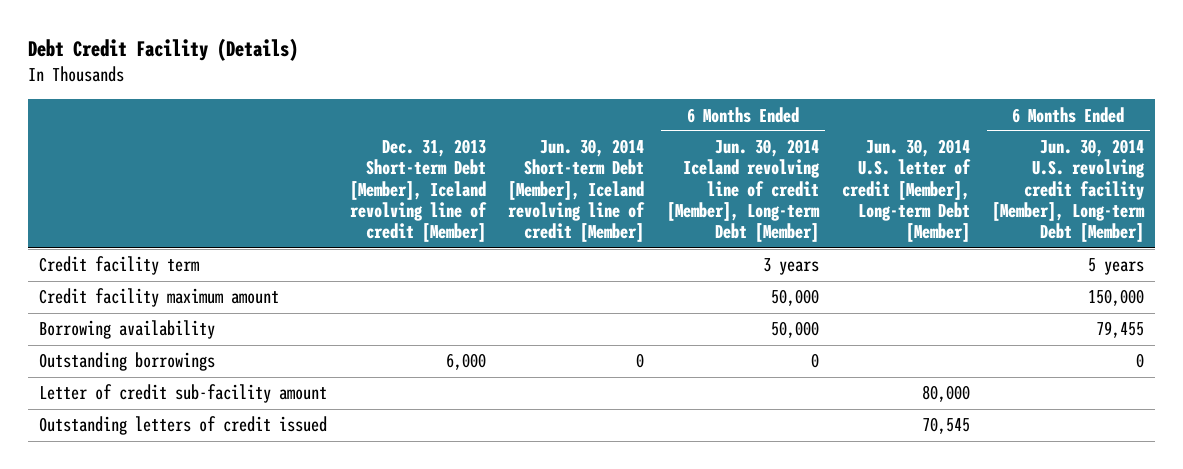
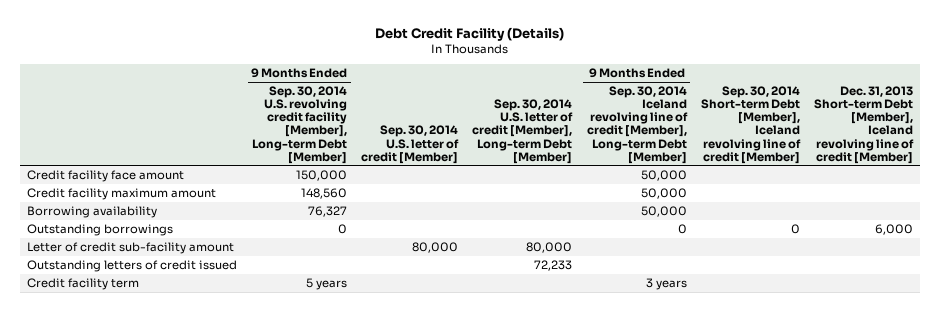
- | Dec. 31, 2013 Short-term Debt [Member], Iceland revolving line of credit [Member] | Jun. 30, 2014 Short-term Debt [Member], Iceland revolving line of credit [Member] | 6 Months Ended Jun. 30, 2014 Iceland revolving line of credit [Member], Long-term Debt [Member] | Jun. 30, 2014 U.S. letter of credit [Member], Long-term Debt [Member] | 6 Months Ended Jun. 30, 2014 U.S. revolving credit facility [Member], Long-term Debt [Member]
+ | 9 Months Ended Sep. 30, 2014 U.S. revolving credit facility [Member], Long-term Debt [Member] | Sep. 30, 2014 U.S. letter of credit [Member] | Sep. 30, 2014 U.S. letter of credit [Member], Long-term Debt [Member] | 9 Months Ended Sep. 30, 2014 Iceland revolving line of credit [Member], Long-term Debt [Member] | Sep. 30, 2014 Short-term Debt [Member], Iceland revolving line of credit [Member] | Dec. 31, 2013 Short-term Debt [Member], Iceland revolving line of credit [Member]
+ Credit facility face amount | 150,000 | | | 50,000 | |
moved down: Credit facility term | 5 years | | | 3 years | |

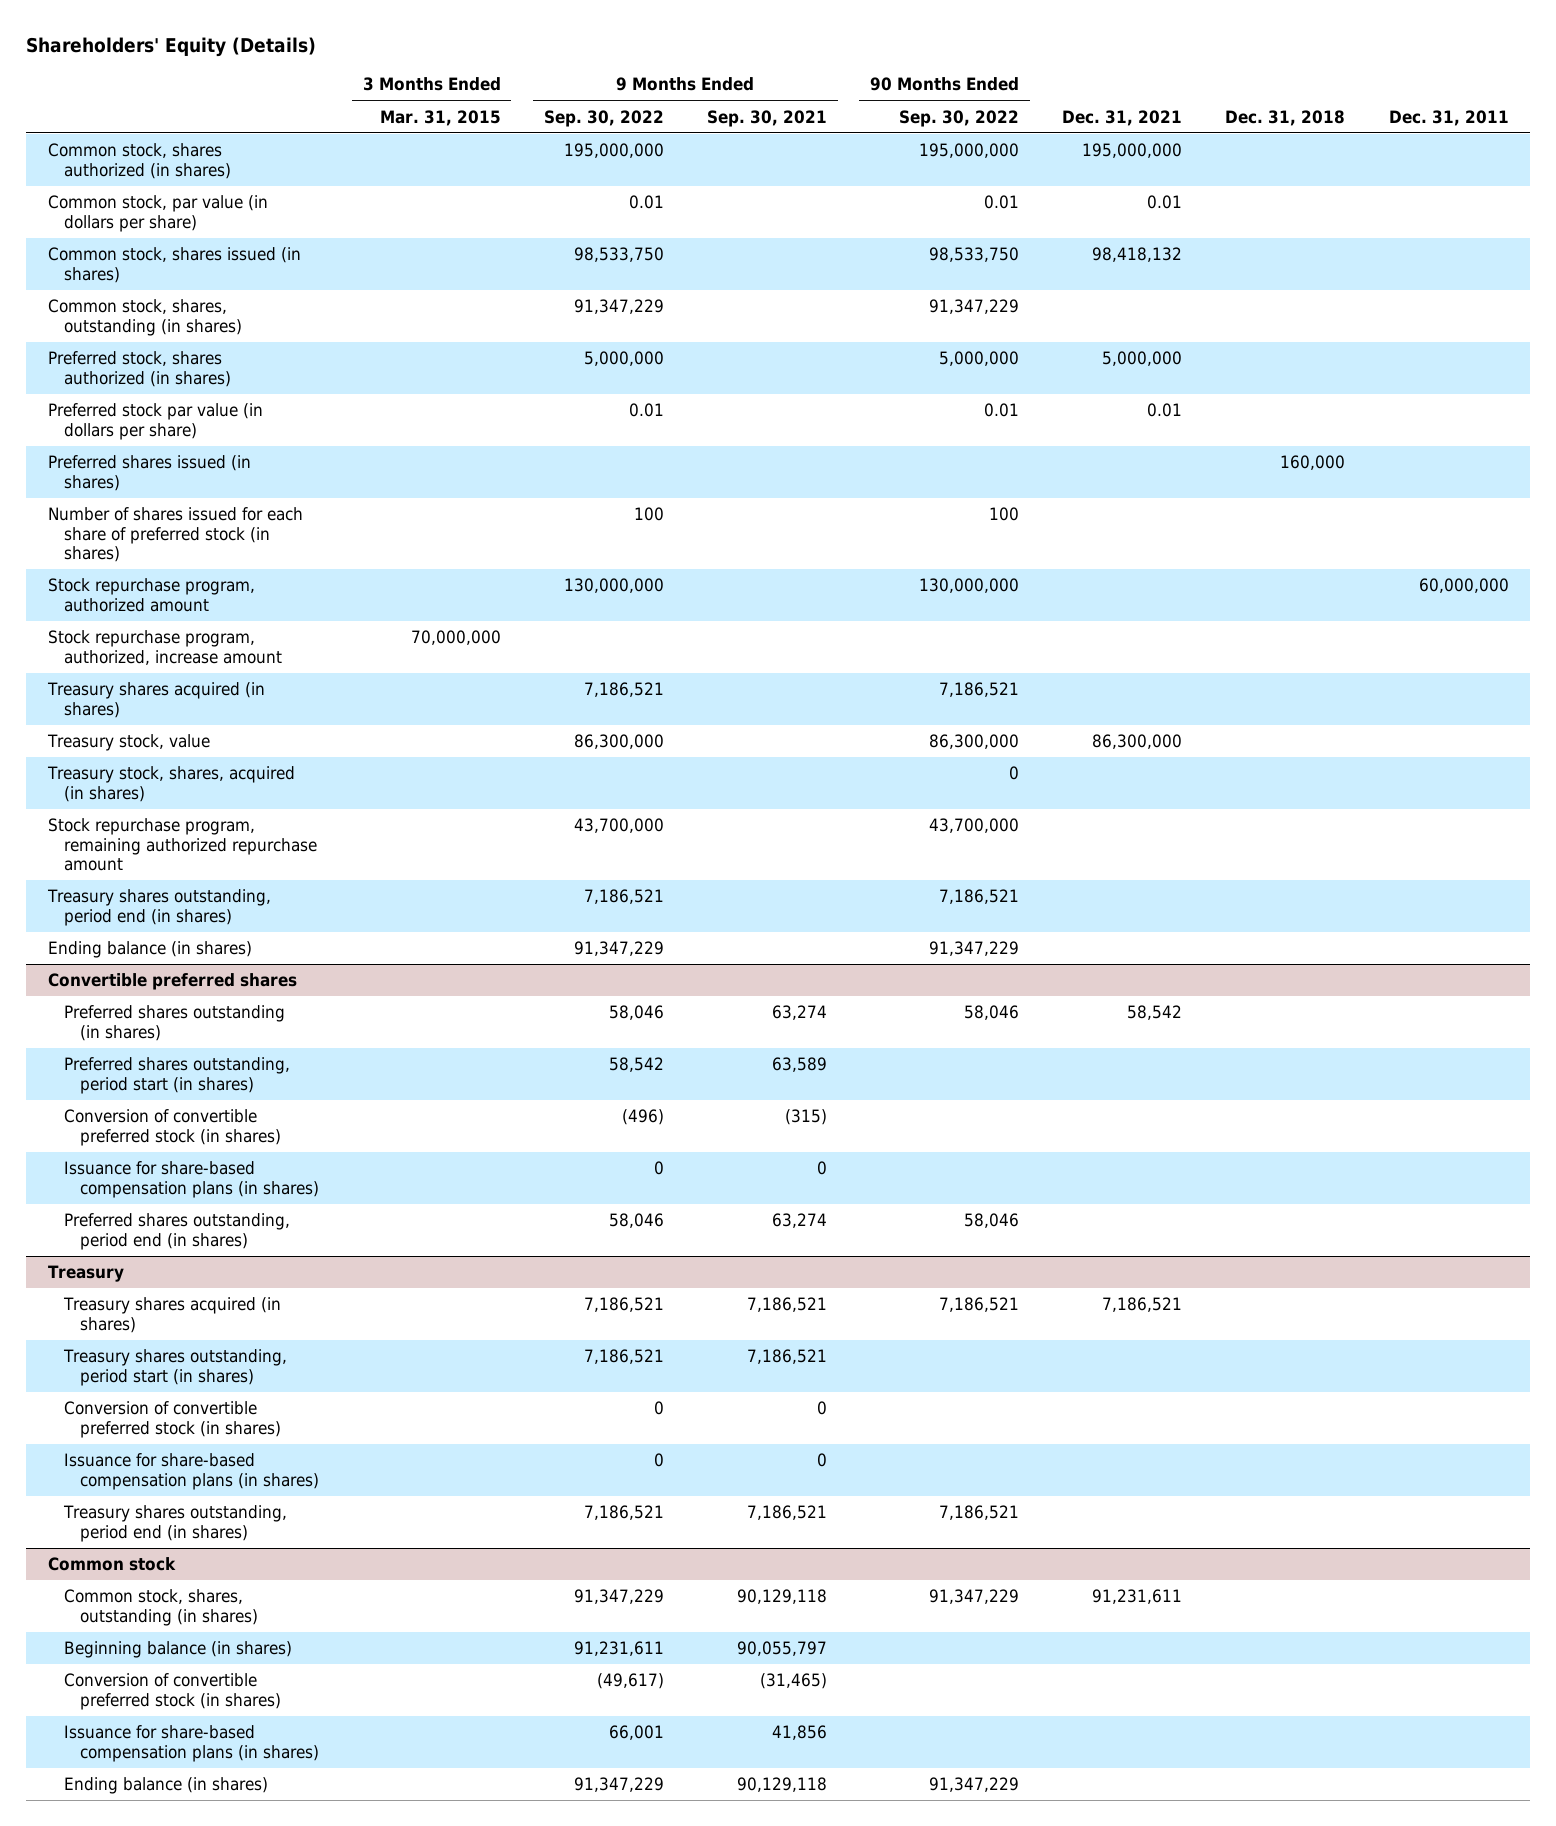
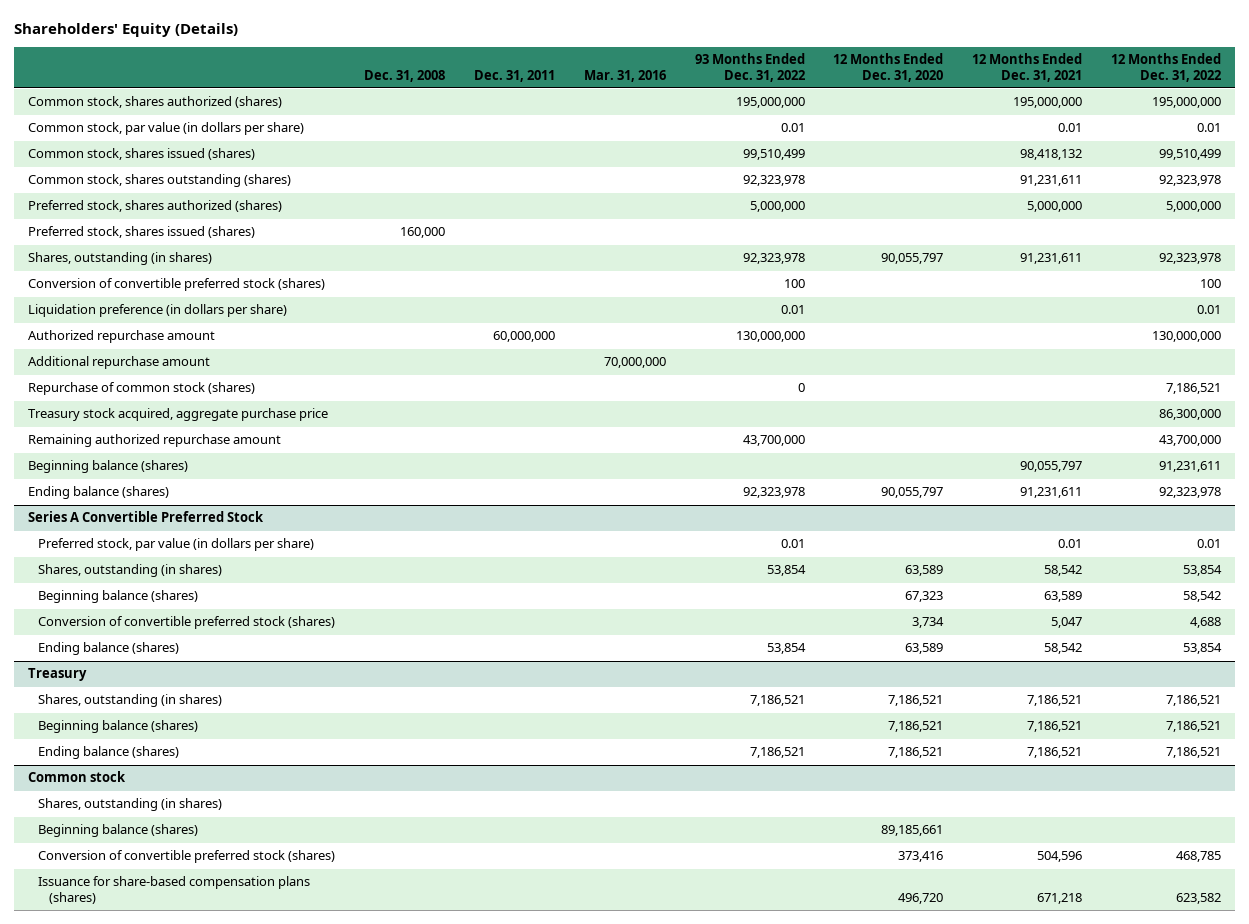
- | 3 Months Ended Mar. 31, 2015 | 9 Months Ended Sep. 30, 2022 | 9 Months Ended Sep. 30, 2021 | 90 Months Ended Sep. 30, 2022 | Dec. 31, 2021 | Dec. 31, 2018 | Dec. 31, 2011
+ | Dec. 31, 2008 | Dec. 31, 2011 | Mar. 31, 2016 | 93 Months Ended Dec. 31, 2022 | 12 Months Ended Dec. 31, 2020 | 12 Months Ended Dec. 31, 2021 | 12 Months Ended Dec. 31, 2022
- Common stock, shares authorized (in shares) | | 195,000,000 | | 195,000,000 | 195,000,000 | |
+ Common stock, shares authorized (shares) | | | | 195,000,000 | | 195,000,000 | 195,000,000
- Common stock, shares issued (in shares) | | 98,533,750 | | 98,533,750 | 98,418,132 | |
- Common stock, shares, outstanding (in shares) | | 91,347,229 | | 91,347,229 | | |
- Preferred stock, shares authorized (in shares) | | 5,000,000 | | 5,000,000 | 5,000,000 | |
- Preferred stock par value (in dollars per share) | | 0.01 | | 0.01 | 0.01 | |
- Preferred shares issued (in shares) | | | | | | 160,000 |
- Number of shares issued for each share of preferred stock (in shares) | | 100 | | 100 | | |
- Stock repurchase program, authorized amount | | 130,000,000 | | 130,000,000 | | | 60,000,000
- Stock repurchase program, authorized, increase amount | 70,000,000 | | | | | |
- Treasury shares acquired (in shares) | | 7,186,521 | | 7,186,521 | | |
- Treasury stock, value | | 86,300,000 | | 86,300,000 | 86,300,000 | |
- Treasury stock, shares, acquired (in shares) | | | | 0 | | |
- Stock repurchase program, remaining authorized repurchase amount | | 43,700,000 | | 43,700,000 | | |
- Treasury shares outstanding, period end (in shares) | | 7,186,521 | | 7,186,521 | | |
- Ending balance (in shares) | | 91,347,229 | | 91,347,229 | | |
- Convertible preferred shares
- Preferred shares outstanding (in shares) | | 58,046 | 63,274 | 58,046 | 58,542 | |
- Preferred shares outstanding, period start (in shares) | | 58,542 | 63,589 | | | |
- Conversion of convertible preferred stock (in shares) | | (496) | (315) | | | |
- Issuance for share-based compensation plans (in shares) | | 0 | 0 | | | |
- Preferred shares outstanding, period end (in shares) | | 58,046 | 63,274 | 58,046 | | |
+ Common stock, shares issued (shares) | | | | 99,510,499 | | 98,418,132 | 99,510,499
+ Common stock, shares outstanding (shares) | | | | 92,323,978 | | 91,231,611 | 92,323,978
+ Preferred stock, shares authorized (shares) | | | | 5,000,000 | | 5,000,000 | 5,000,000
+ Preferred stock, shares issued (shares) | 160,000 | | | | | |
+ Shares, outstanding (in shares) | | | | 92,323,978 | 90,055,797 | 91,231,611 | 92,323,978
+ Conversion of convertible preferred stock (shares) | | | | 100 | | | 100
+ Liquidation preference (in dollars per share) | | | | 0.01 | | | 0.01
+ Authorized repurchase amount | | 60,000,000 | | 130,000,000 | | | 130,000,000
+ Additional repurchase amount | | | 70,000,000 | | | |
+ Repurchase of common stock (shares) | | | | 0 | | | 7,186,521
+ Treasury stock acquired, aggregate purchase price | | | | | | | 86,300,000
+ Remaining authorized repurchase amount | | | | 43,700,000 | | | 43,700,000
+ Beginning balance (shares) | | | | | | 90,055,797 | 91,231,611
+ Ending balance (shares) | | | | 92,323,978 | 90,055,797 | 91,231,611 | 92,323,978
+ Series A Convertible Preferred Stock
+ Preferred stock, par value (in dollars per share) | | | | 0.01 | | 0.01 | 0.01
+ Shares, outstanding (in shares) | | | | 53,854 | 63,589 | 58,542 | 53,854
+ Beginning balance (shares) | | | | | 67,323 | 63,589 | 58,542
+ Conversion of convertible preferred stock (shares) | | | | | 3,734 | 5,047 | 4,688
+ Ending balance (shares) | | | | 53,854 | 63,589 | 58,542 | 53,854
@ Treasury
- Treasury shares acquired (in shares) | | 7,186,521 | 7,186,521 | 7,186,521 | 7,186,521 | |
- Treasury shares outstanding, period start (in shares) | | 7,186,521 | 7,186,521 | | | |
- Conversion of convertible preferred stock (in shares) | | 0 | 0 | | | |
- Issuance for share-based compensation plans (in shares) | | 0 | 0 | | | |
- Treasury shares outstanding, period end (in shares) | | 7,186,521 | 7,186,521 | 7,186,521 | | |
+ Shares, outstanding (in shares) | | | | 7,186,521 | 7,186,521 | 7,186,521 | 7,186,521
+ Beginning balance (shares) | | | | | 7,186,521 | 7,186,521 | 7,186,521
+ Ending balance (shares) | | | | 7,186,521 | 7,186,521 | 7,186,521 | 7,186,521
@ Common stock
- Common stock, shares, outstanding (in shares) | | 91,347,229 | 90,129,118 | 91,347,229 | 91,231,611 | |
- Beginning balance (in shares) | | 91,231,611 | 90,055,797 | | | |
- Conversion of convertible preferred stock (in shares) | | (49,617) | (31,465) | | | |
- Issuance for share-based compensation plans (in shares) | | 66,001 | 41,856 | | | |
- Ending balance (in shares) | | 91,347,229 | 90,129,118 | 91,347,229 | | |
+ Shares, outstanding (in shares)
+ Beginning balance (shares) | | | | | 89,185,661 | |
+ Conversion of convertible preferred stock (shares) | | | | | 373,416 | 504,596 | 468,785
+ Issuance for share-based compensation plans (shares) | | | | | 496,720 | 671,218 | 623,582

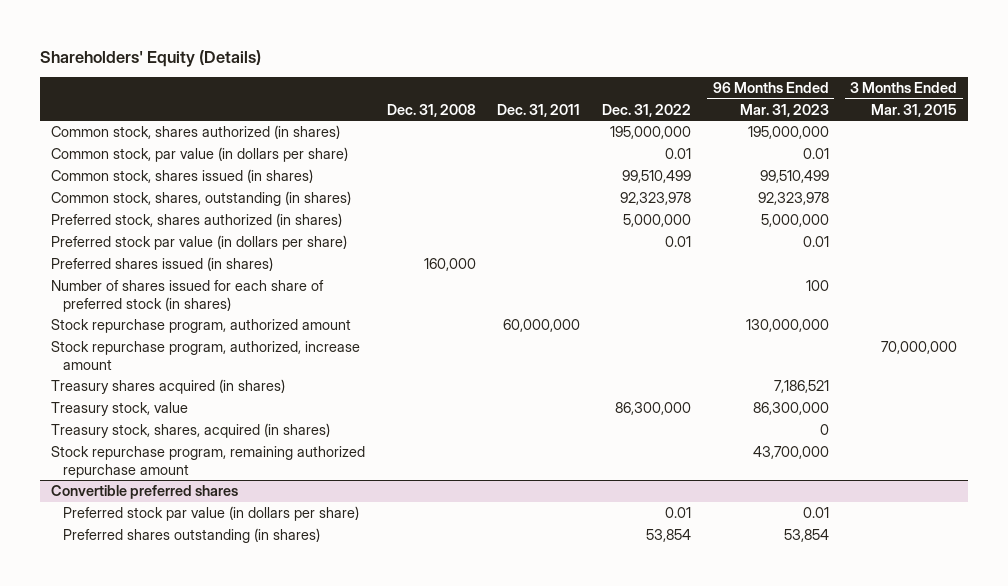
- | Dec. 31, 2008 | Dec. 31, 2011 | Mar. 31, 2016 | 93 Months Ended Dec. 31, 2022 | 12 Months Ended Dec. 31, 2020 | 12 Months Ended Dec. 31, 2021 | 12 Months Ended Dec. 31, 2022
+ | Dec. 31, 2008 | Dec. 31, 2011 | Dec. 31, 2022 | 96 Months Ended Mar. 31, 2023 | 3 Months Ended Mar. 31, 2015
- Common stock, shares authorized (shares) | | | | 195,000,000 | | 195,000,000 | 195,000,000
+ Common stock, shares authorized (in shares) | | | 195,000,000 | 195,000,000 |
- Common stock, shares issued (shares) | | | | 99,510,499 | | 98,418,132 | 99,510,499
- Common stock, shares outstanding (shares) | | | | 92,323,978 | | 91,231,611 | 92,323,978
- Preferred stock, shares authorized (shares) | | | | 5,000,000 | | 5,000,000 | 5,000,000
- Preferred stock, shares issued (shares) | 160,000 | | | | | |
- Shares, outstanding (in shares) | | | | 92,323,978 | 90,055,797 | 91,231,611 | 92,323,978
- Conversion of convertible preferred stock (shares) | | | | 100 | | | 100
- Liquidation preference (in dollars per share) | | | | 0.01 | | | 0.01
- Authorized repurchase amount | | 60,000,000 | | 130,000,000 | | | 130,000,000
- Additional repurchase amount | | | 70,000,000 | | | |
- Repurchase of common stock (shares) | | | | 0 | | | 7,186,521
- Treasury stock acquired, aggregate purchase price | | | | | | | 86,300,000
- Remaining authorized repurchase amount | | | | 43,700,000 | | | 43,700,000
- Beginning balance (shares) | | | | | | 90,055,797 | 91,231,611
- Ending balance (shares) | | | | 92,323,978 | 90,055,797 | 91,231,611 | 92,323,978
- Series A Convertible Preferred Stock
- Preferred stock, par value (in dollars per share) | | | | 0.01 | | 0.01 | 0.01
- Shares, outstanding (in shares) | | | | 53,854 | 63,589 | 58,542 | 53,854
- Beginning balance (shares) | | | | | 67,323 | 63,589 | 58,542
- Conversion of convertible preferred stock (shares) | | | | | 3,734 | 5,047 | 4,688
- Ending balance (shares) | | | | 53,854 | 63,589 | 58,542 | 53,854
- Treasury
- Shares, outstanding (in shares) | | | | 7,186,521 | 7,186,521 | 7,186,521 | 7,186,521
- Beginning balance (shares) | | | | | 7,186,521 | 7,186,521 | 7,186,521
- Ending balance (shares) | | | | 7,186,521 | 7,186,521 | 7,186,521 | 7,186,521
- Common stock
- Shares, outstanding (in shares)
- Beginning balance (shares) | | | | | 89,185,661 | |
- Conversion of convertible preferred stock (shares) | | | | | 373,416 | 504,596 | 468,785
- Issuance for share-based compensation plans (shares) | | | | | 496,720 | 671,218 | 623,582
+ Common stock, shares issued (in shares) | | | 99,510,499 | 99,510,499 |
+ Common stock, shares, outstanding (in shares) | | | 92,323,978 | 92,323,978 |
+ Preferred stock, shares authorized (in shares) | | | 5,000,000 | 5,000,000 |
+ Preferred stock par value (in dollars per share) | | | 0.01 | 0.01 |
+ Preferred shares issued (in shares) | 160,000 | | | |
+ Number of shares issued for each share of preferred stock (in shares) | | | | 100 |
+ Stock repurchase program, authorized amount | | 60,000,000 | | 130,000,000 |
+ Stock repurchase program, authorized, increase amount | | | | | 70,000,000
+ Treasury shares acquired (in shares) | | | | 7,186,521 |
+ Treasury stock, value | | | 86,300,000 | 86,300,000 |
+ Treasury stock, shares, acquired (in shares) | | | | 0 |
+ Stock repurchase program, remaining authorized repurchase amount | | | | 43,700,000 |
+ Convertible preferred shares
+ Preferred stock par value (in dollars per share) | | | 0.01 | 0.01 |
+ Preferred shares outstanding (in shares) | | | 53,854 | 53,854 |

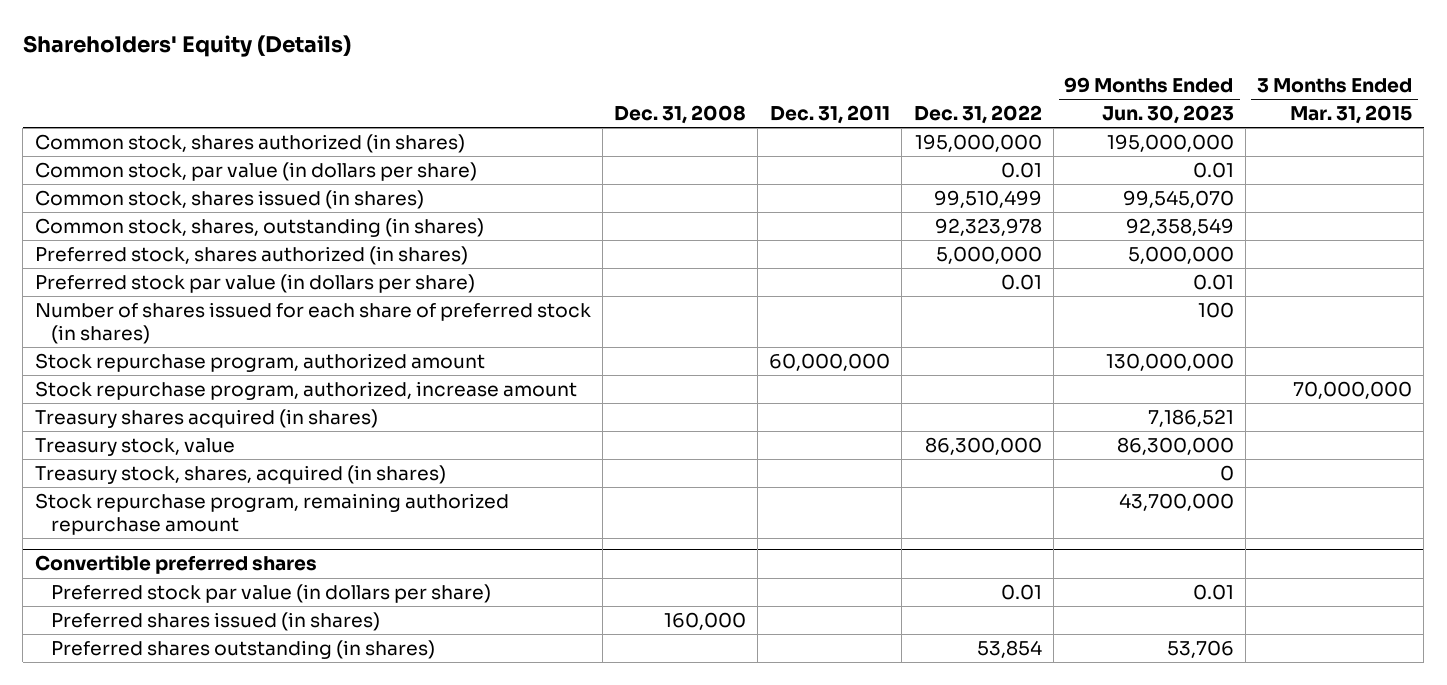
- | Dec. 31, 2008 | Dec. 31, 2011 | Dec. 31, 2022 | 96 Months Ended Mar. 31, 2023 | 3 Months Ended Mar. 31, 2015
+ | Dec. 31, 2008 | Dec. 31, 2011 | Dec. 31, 2022 | 99 Months Ended Jun. 30, 2023 | 3 Months Ended Mar. 31, 2015
- Preferred shares issued (in shares) | 160,000 | | | |
@ Convertible preferred shares
+ Preferred shares issued (in shares) | 160,000 | | | |

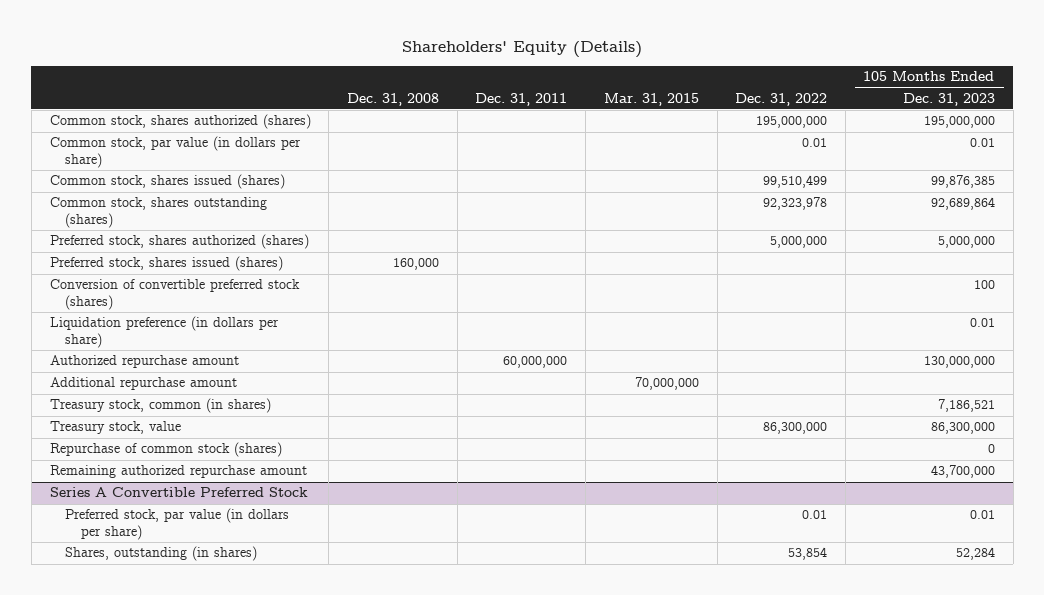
- | Dec. 31, 2008 | Dec. 31, 2011 | Dec. 31, 2022 | 99 Months Ended Jun. 30, 2023 | 3 Months Ended Mar. 31, 2015
+ | Dec. 31, 2008 | Dec. 31, 2011 | Mar. 31, 2015 | Dec. 31, 2022 | 105 Months Ended Dec. 31, 2023
- Common stock, shares authorized (in shares) | | | 195,000,000 | 195,000,000 |
+ Common stock, shares authorized (shares) | | | | 195,000,000 | 195,000,000
- Common stock, shares issued (in shares) | | | 99,510,499 | 99,545,070 |
- Common stock, shares, outstanding (in shares) | | | 92,323,978 | 92,358,549 |
- Preferred stock, shares authorized (in shares) | | | 5,000,000 | 5,000,000 |
- Preferred stock par value (in dollars per share) | | | 0.01 | 0.01 |
- Number of shares issued for each share of preferred stock (in shares) | | | | 100 |
- Stock repurchase program, authorized amount | | 60,000,000 | | 130,000,000 |
- Stock repurchase program, authorized, increase amount | | | | | 70,000,000
- Treasury shares acquired (in shares) | | | | 7,186,521 |
+ Common stock, shares issued (shares) | | | | 99,510,499 | 99,876,385
+ Common stock, shares outstanding (shares) | | | | 92,323,978 | 92,689,864
+ Preferred stock, shares authorized (shares) | | | | 5,000,000 | 5,000,000
+ Preferred stock, shares issued (shares) | 160,000 | | | |
+ Conversion of convertible preferred stock (shares) | | | | | 100
+ Liquidation preference (in dollars per share) | | | | | 0.01
+ Authorized repurchase amount | | 60,000,000 | | | 130,000,000
+ Additional repurchase amount | | | 70,000,000 | |
+ Treasury stock, common (in shares) | | | | | 7,186,521
- Treasury stock, shares, acquired (in shares) | | | | 0 |
- Stock repurchase program, remaining authorized repurchase amount | | | | 43,700,000 |
- Convertible preferred shares
- Preferred stock par value (in dollars per share) | | | 0.01 | 0.01 |
- Preferred shares issued (in shares) | 160,000 | | | |
- Preferred shares outstanding (in shares) | | | 53,854 | 53,706 |
+ Repurchase of common stock (shares) | | | | | 0
+ Remaining authorized repurchase amount | | | | | 43,700,000
+ Series A Convertible Preferred Stock
+ Preferred stock, par value (in dollars per share) | | | | 0.01 | 0.01
+ Shares, outstanding (in shares) | | | | 53,854 | 52,284

